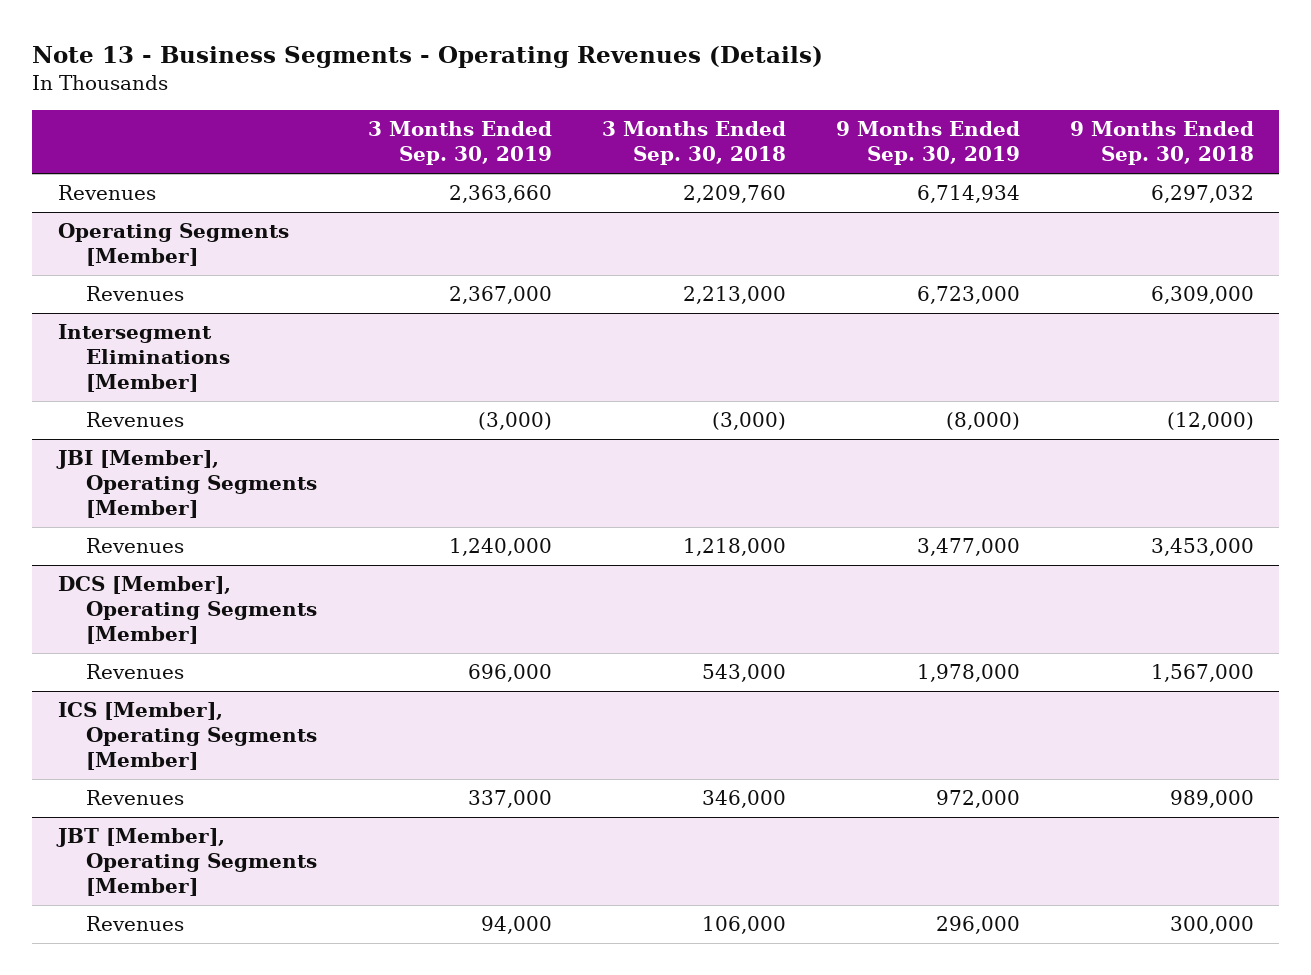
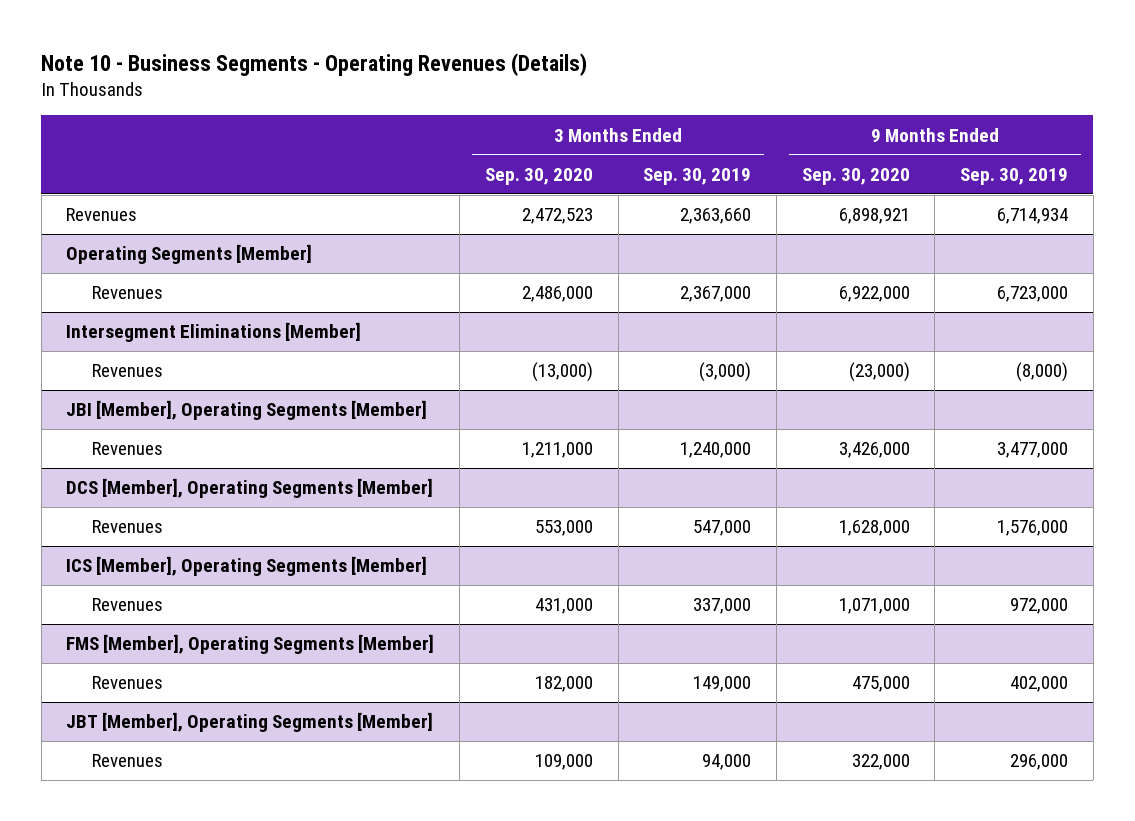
- Note 13 - Business Segments - Operating Revenues (Details)
+ Note 10 - Business Segments - Operating Revenues (Details)
- | 3 Months Ended Sep. 30, 2019 | 3 Months Ended Sep. 30, 2018 | 9 Months Ended Sep. 30, 2019 | 9 Months Ended Sep. 30, 2018
+ | 3 Months Ended Sep. 30, 2020 | 3 Months Ended Sep. 30, 2019 | 9 Months Ended Sep. 30, 2020 | 9 Months Ended Sep. 30, 2019
@ DCS [Member], Operating Segments [Member]
- Revenues | 696,000 | 543,000 | 1,978,000 | 1,567,000
+ Revenues | 553,000 | 547,000 | 1,628,000 | 1,576,000
+ FMS [Member], Operating Segments [Member]
+ Revenues | 182,000 | 149,000 | 475,000 | 402,000

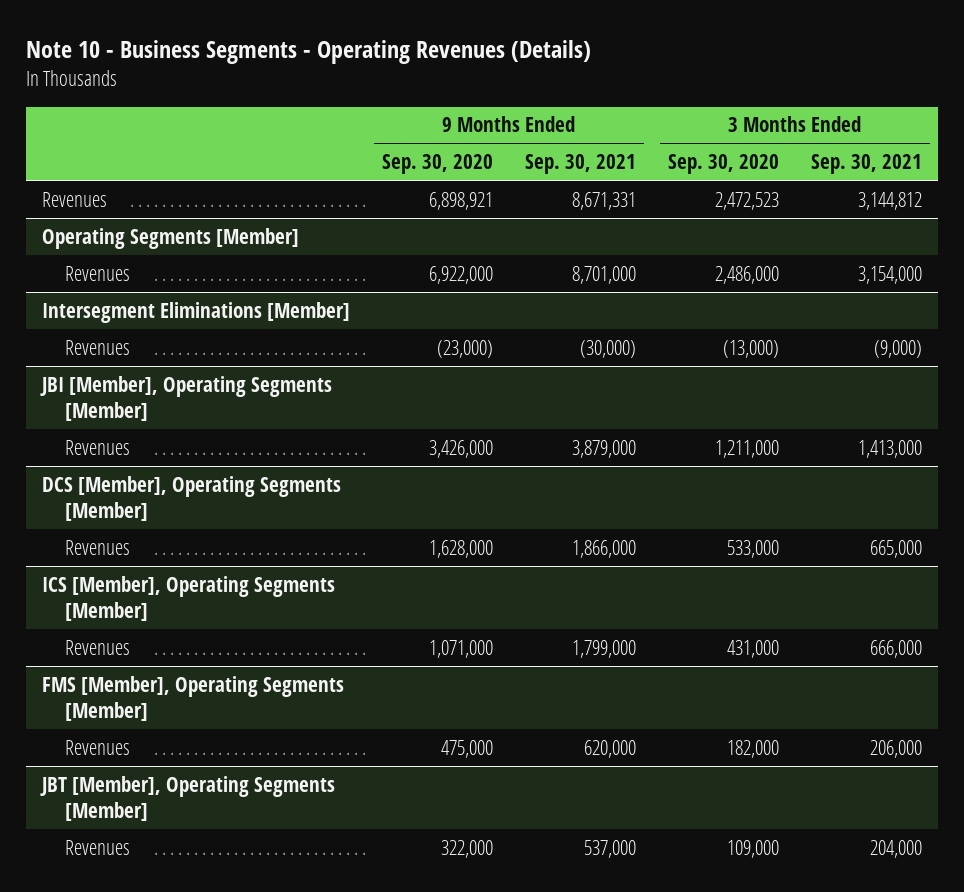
- | 3 Months Ended Sep. 30, 2020 | 3 Months Ended Sep. 30, 2019 | 9 Months Ended Sep. 30, 2020 | 9 Months Ended Sep. 30, 2019
+ | 9 Months Ended Sep. 30, 2020 | 9 Months Ended Sep. 30, 2021 | 3 Months Ended Sep. 30, 2020 | 3 Months Ended Sep. 30, 2021
@ DCS [Member], Operating Segments [Member]
- Revenues | 553,000 | 547,000 | 1,628,000 | 1,576,000
+ Revenues | 1,628,000 | 1,866,000 | 533,000 | 665,000

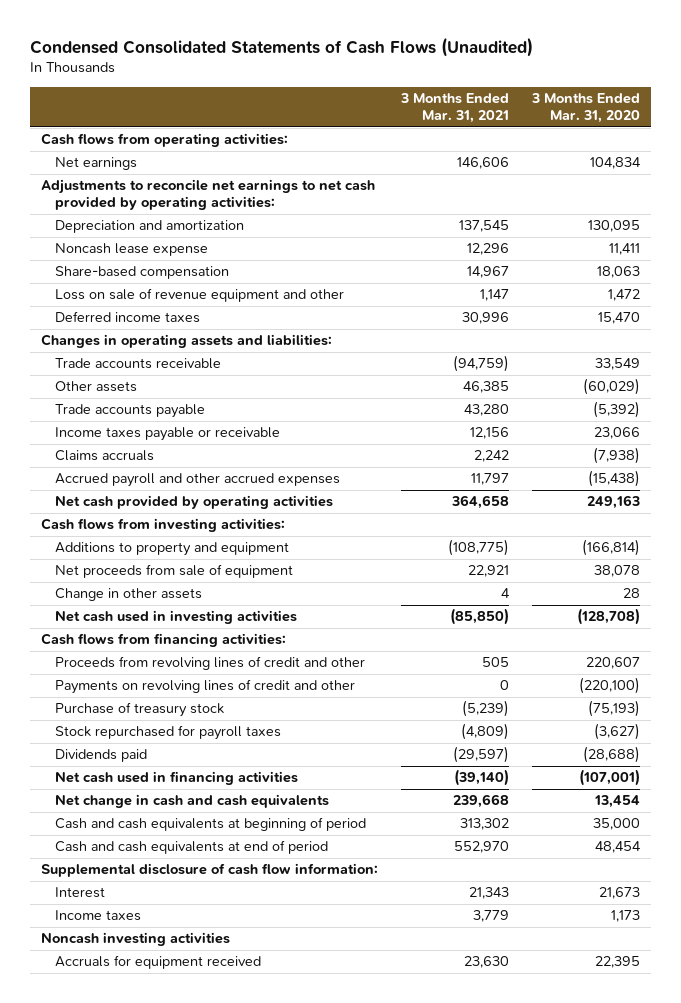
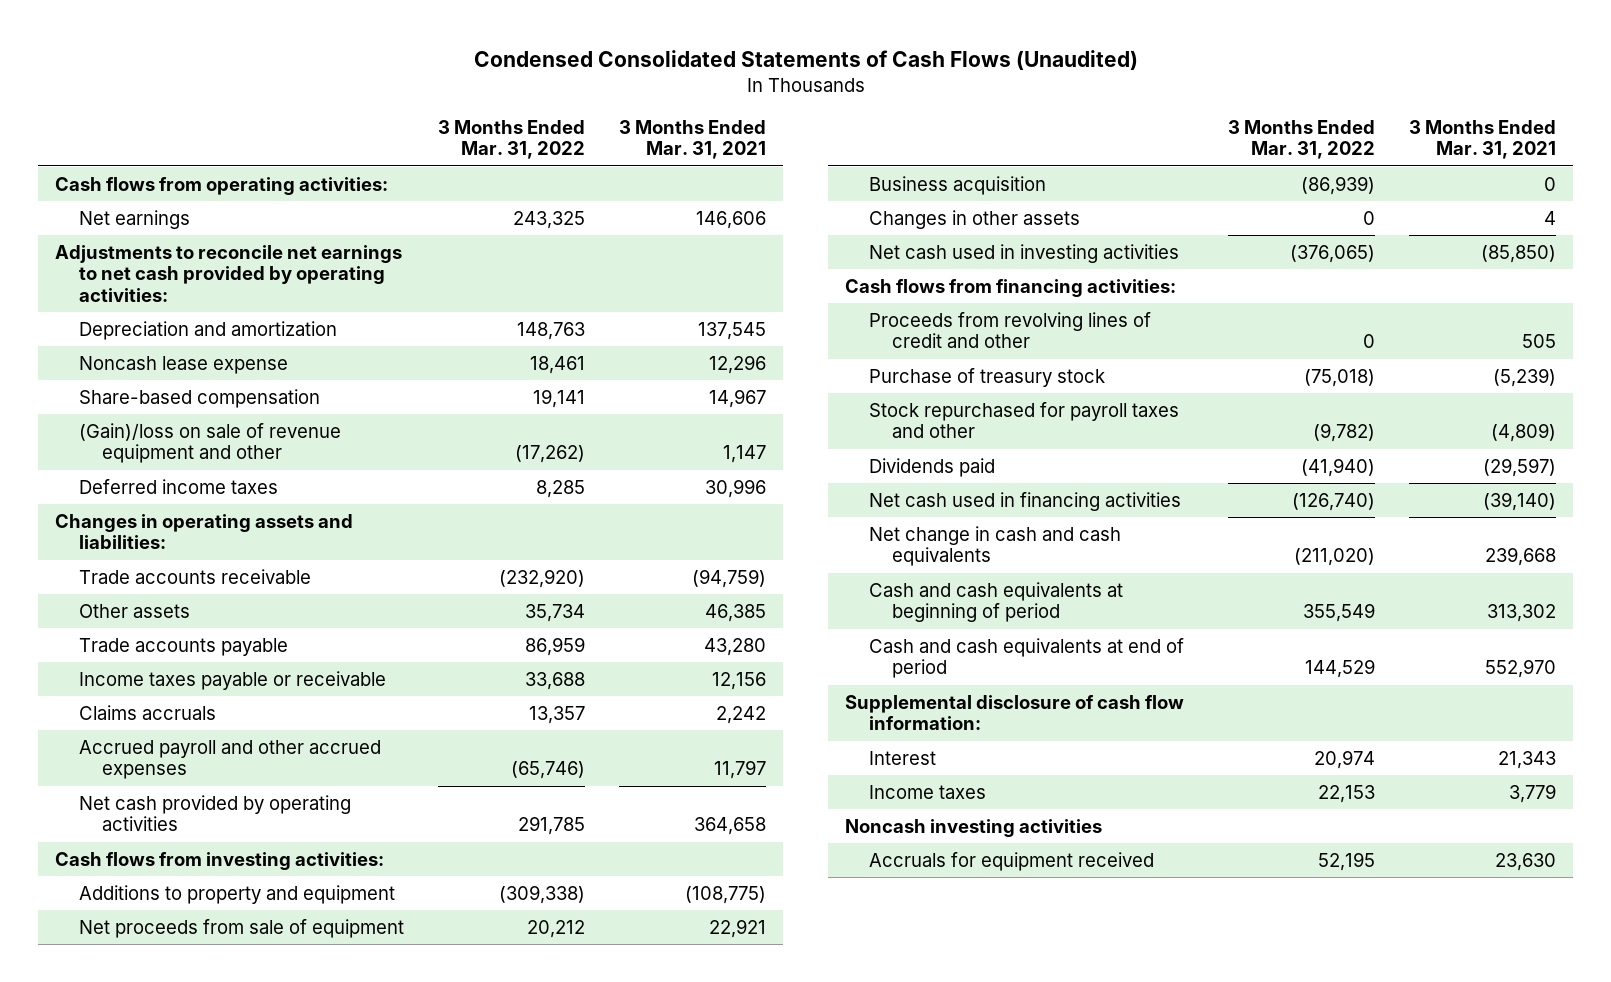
- | 3 Months Ended Mar. 31, 2021 | 3 Months Ended Mar. 31, 2020
+ | 3 Months Ended Mar. 31, 2022 | 3 Months Ended Mar. 31, 2021
- Loss on sale of revenue equipment and other | 1,147 | 1,472
+ (Gain)/loss on sale of revenue equipment and other | (17,262) | 1,147
- Change in other assets | 4 | 28
+ Business acquisition | (86,939) | 0
+ Changes in other assets | 0 | 4
- Payments on revolving lines of credit and other | 0 | (220,100)
- Stock repurchased for payroll taxes | (4,809) | (3,627)
+ Stock repurchased for payroll taxes and other | (9,782) | (4,809)

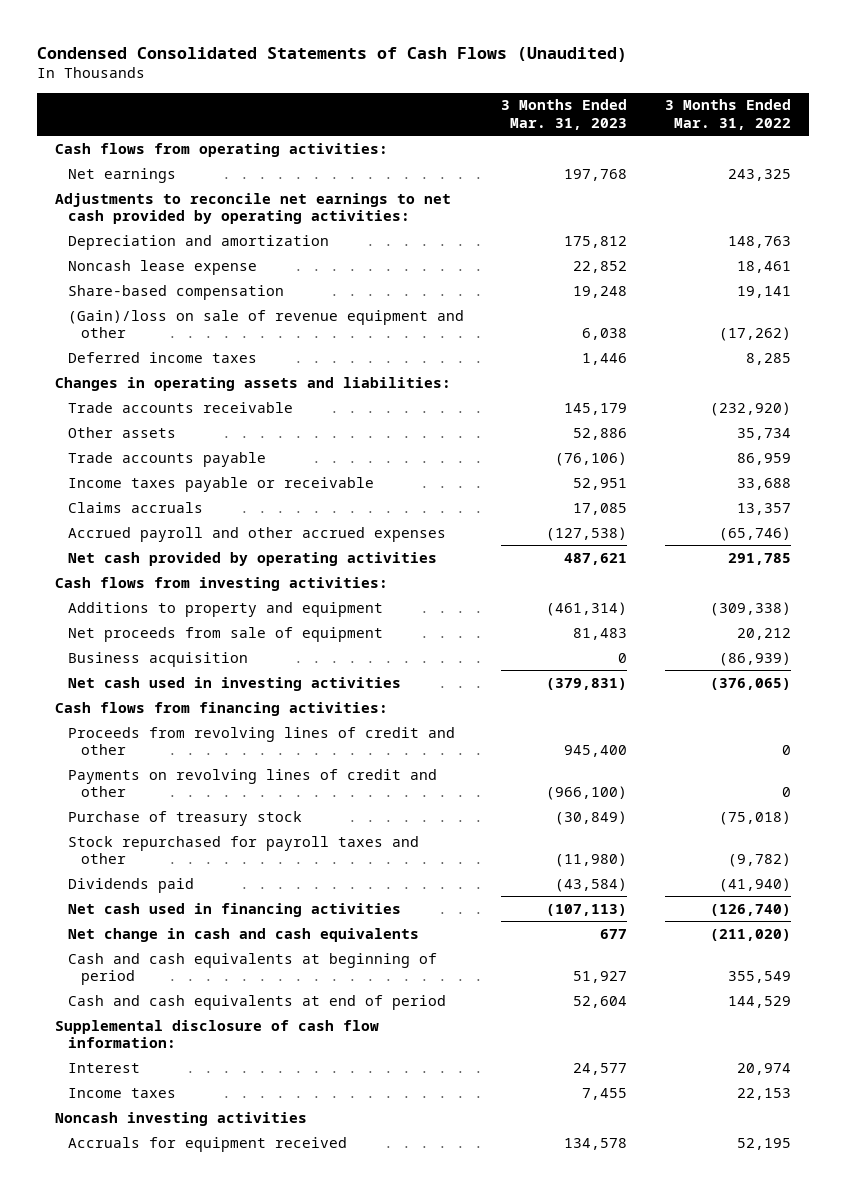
- | 3 Months Ended Mar. 31, 2022 | 3 Months Ended Mar. 31, 2021
+ | 3 Months Ended Mar. 31, 2023 | 3 Months Ended Mar. 31, 2022
- Changes in other assets | 0 | 4
+ Payments on revolving lines of credit and other | (966,100) | 0

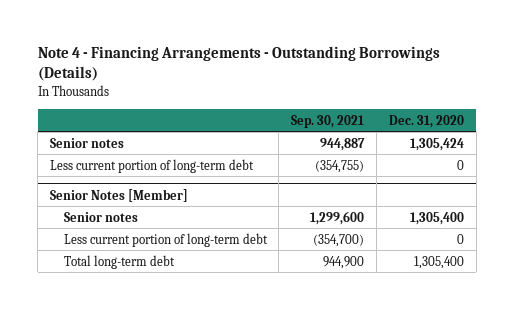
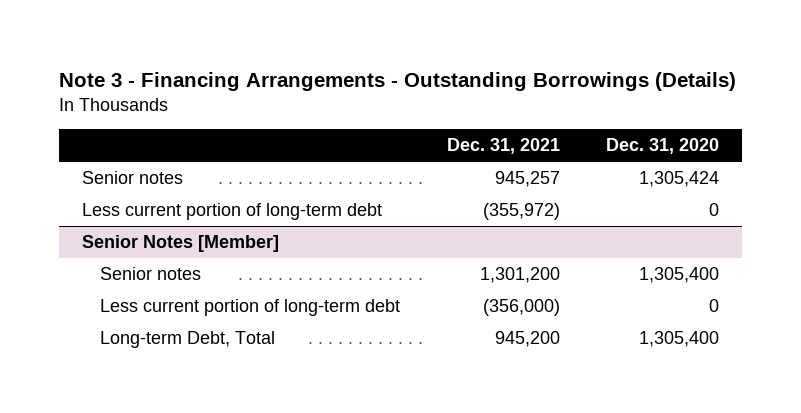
- Note 4 - Financing Arrangements - Outstanding Borrowings (Details)
+ Note 3 - Financing Arrangements - Outstanding Borrowings (Details)
- | Sep. 30, 2021 | Dec. 31, 2020
+ | Dec. 31, 2021 | Dec. 31, 2020
@ Senior Notes [Member]
- Total long-term debt | 944,900 | 1,305,400
+ Long-term Debt, Total | 945,200 | 1,305,400

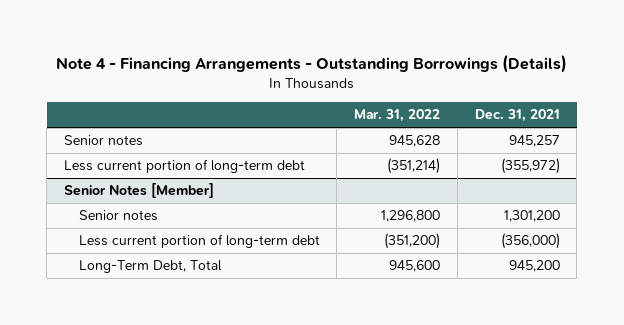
- Note 3 - Financing Arrangements - Outstanding Borrowings (Details)
+ Note 4 - Financing Arrangements - Outstanding Borrowings (Details)
- | Dec. 31, 2021 | Dec. 31, 2020
+ | Mar. 31, 2022 | Dec. 31, 2021
@ Senior Notes [Member]
- Long-term Debt, Total | 945,200 | 1,305,400
+ Long-Term Debt, Total | 945,600 | 945,200

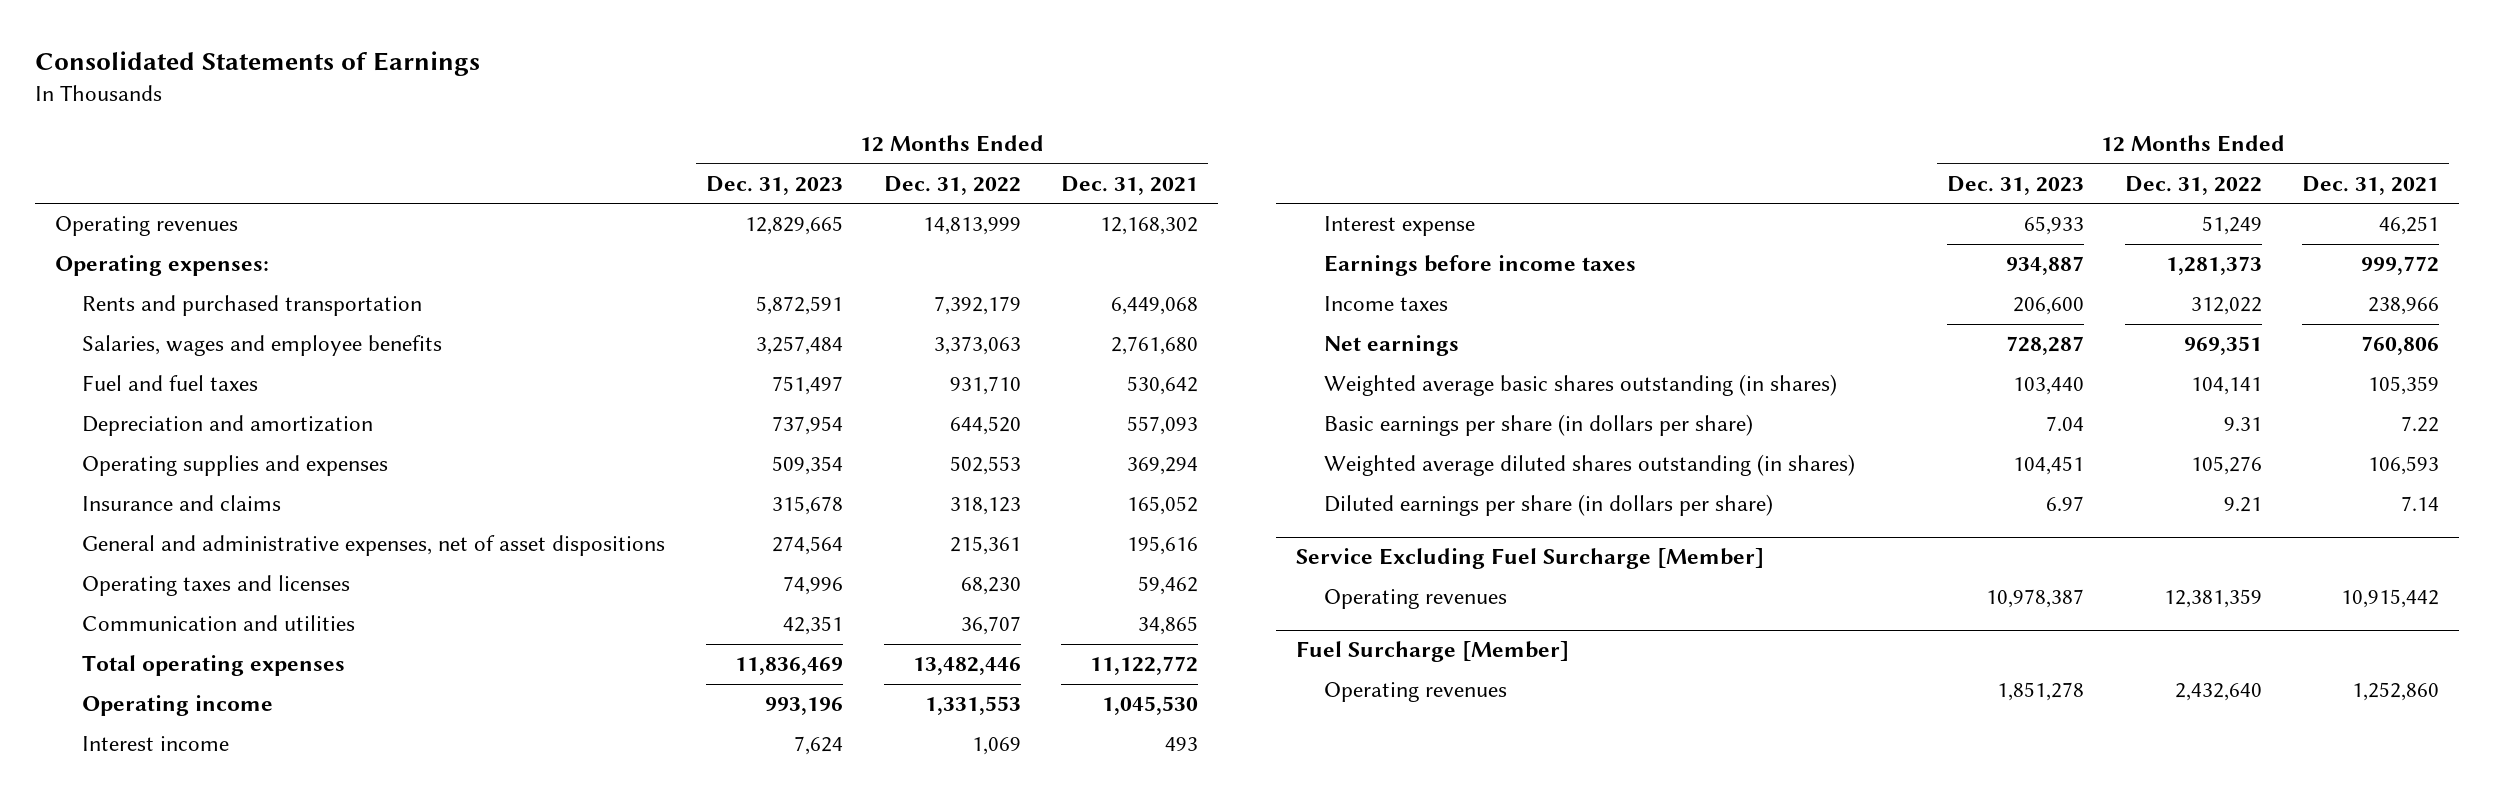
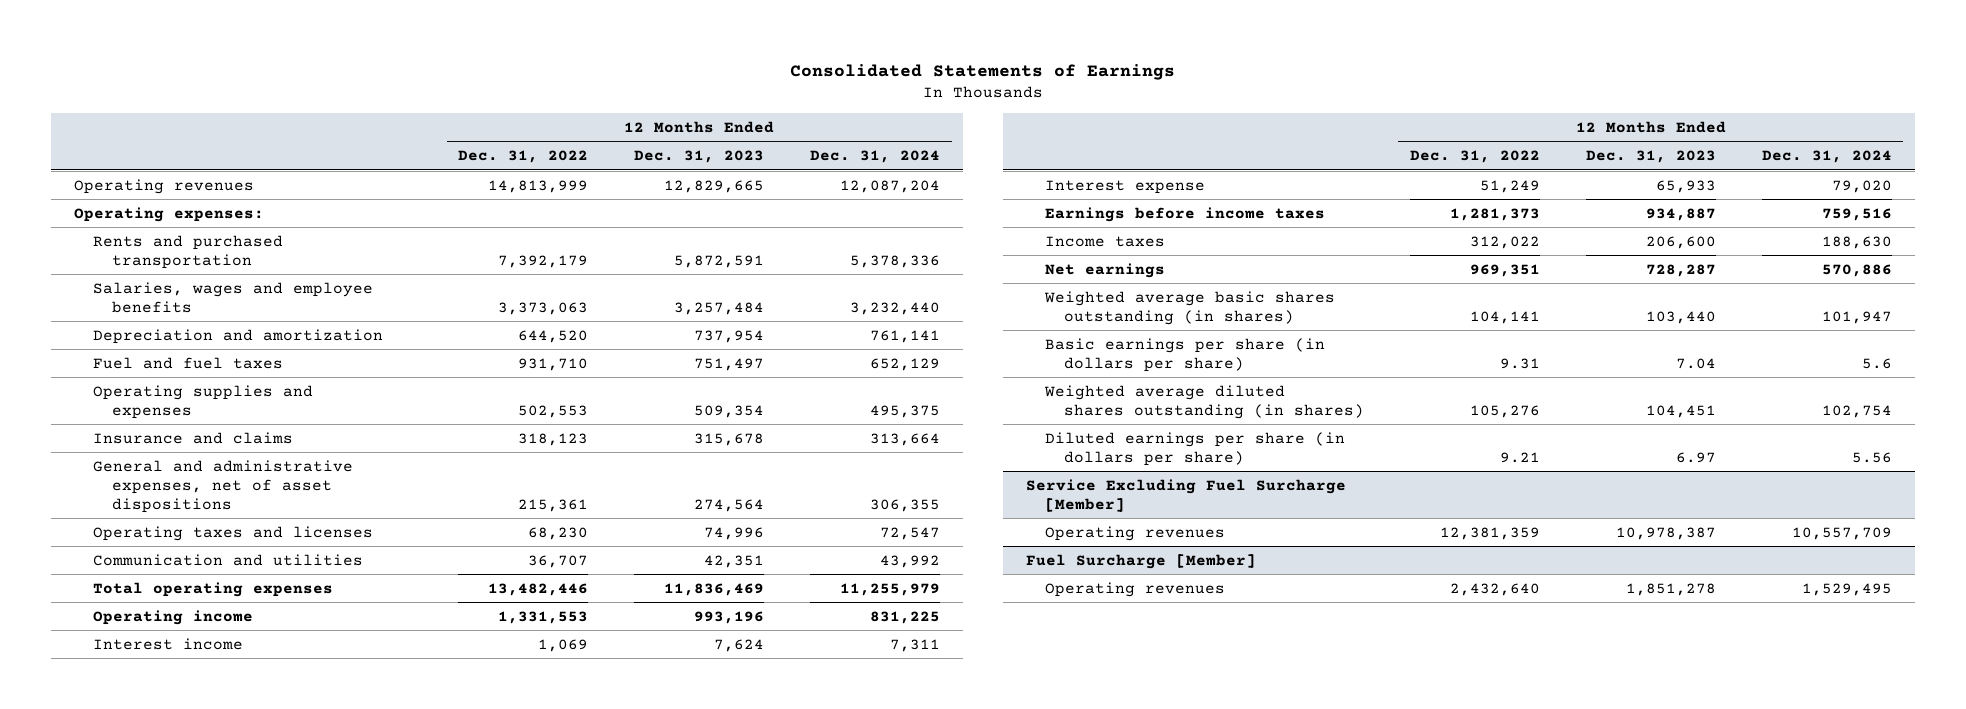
- | 12 Months Ended Dec. 31, 2023 | 12 Months Ended Dec. 31, 2022 | 12 Months Ended Dec. 31, 2021
+ | 12 Months Ended Dec. 31, 2022 | 12 Months Ended Dec. 31, 2023 | 12 Months Ended Dec. 31, 2024
moved down: Fuel and fuel taxes | 931,710 | 751,497 | 652,129

